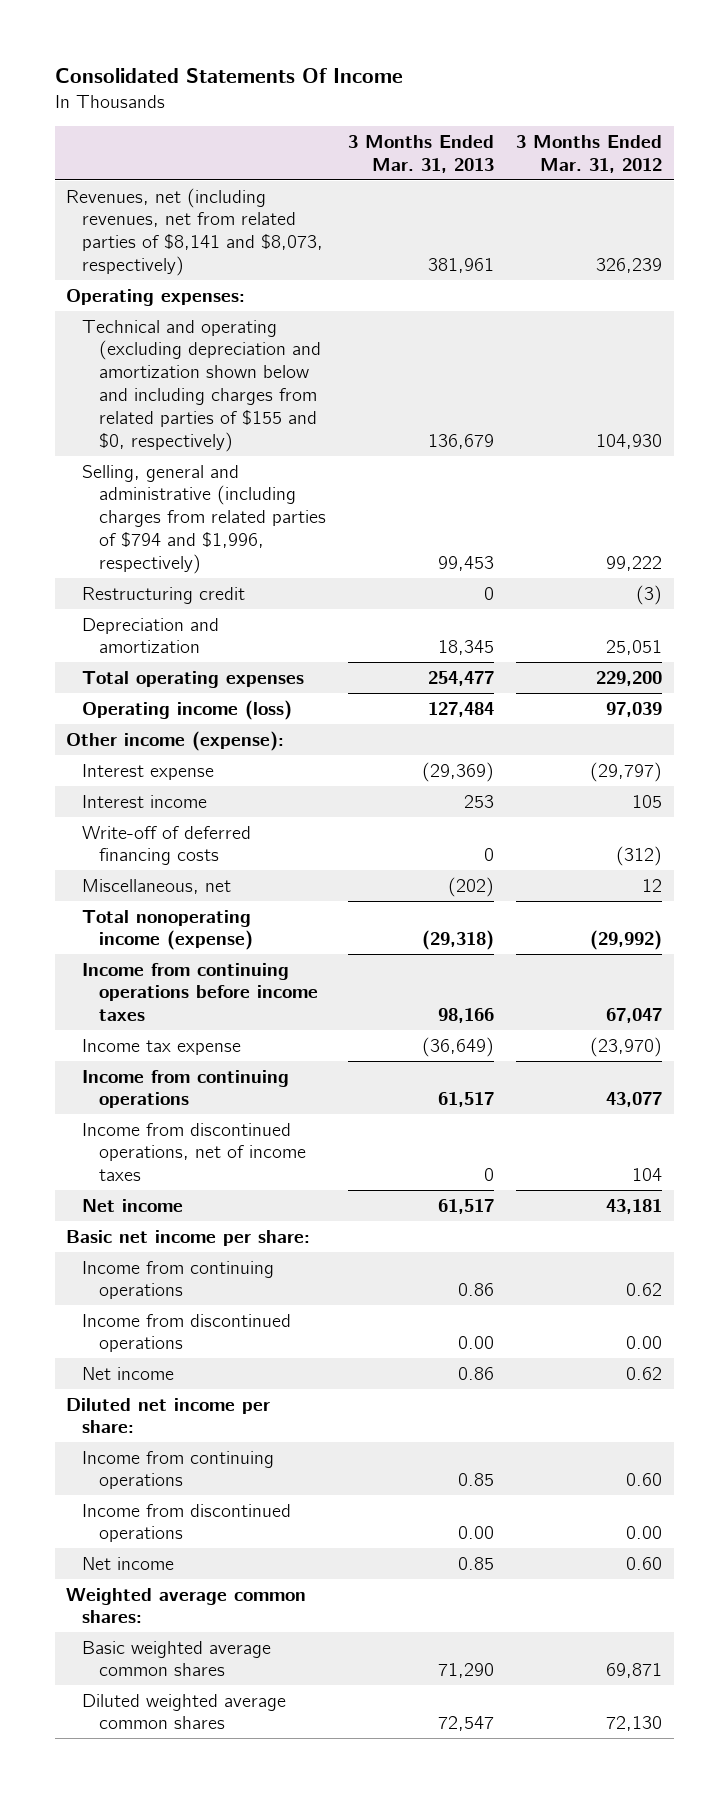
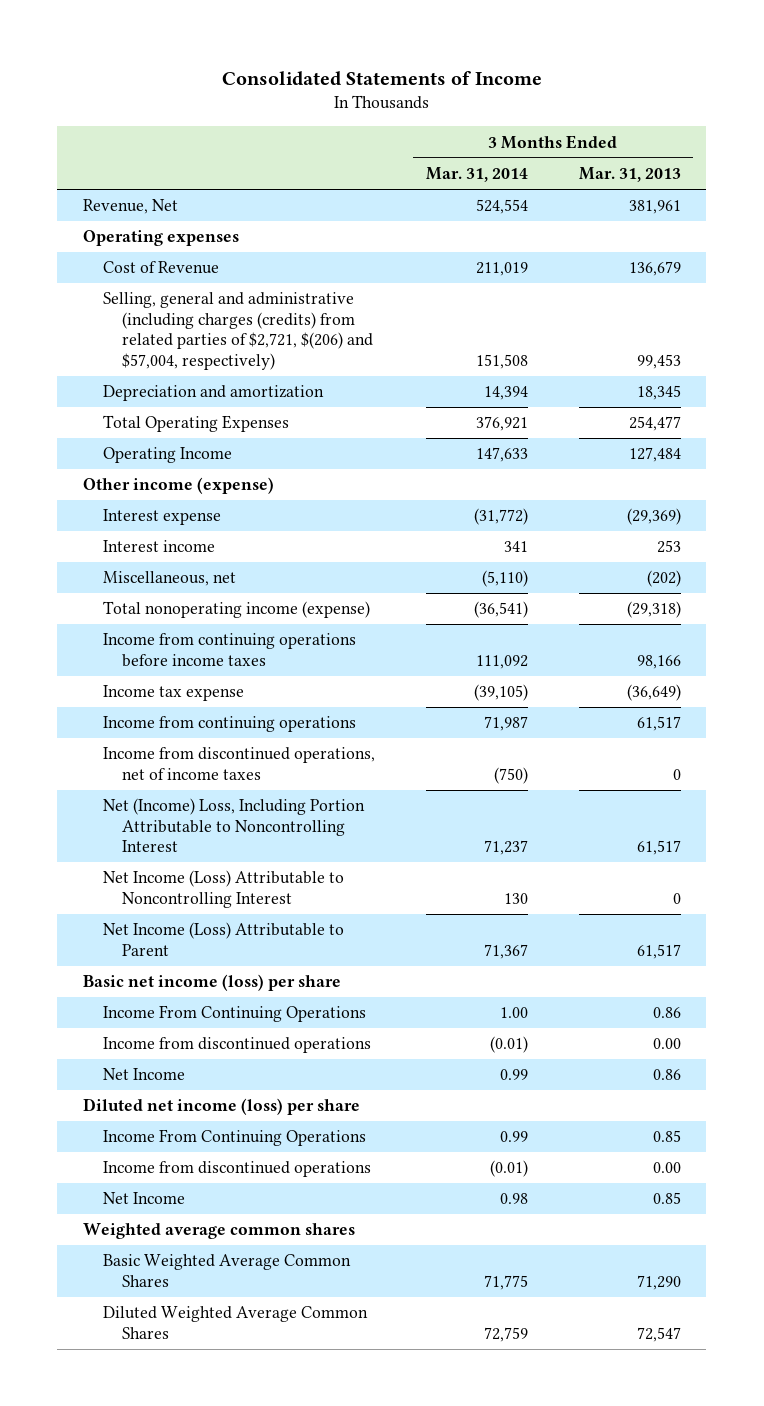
- Consolidated Statements Of Income
+ Consolidated Statements of Income
- | 3 Months Ended Mar. 31, 2013 | 3 Months Ended Mar. 31, 2012
+ | 3 Months Ended Mar. 31, 2014 | 3 Months Ended Mar. 31, 2013
- Revenues, net (including revenues, net from related parties of $8,141 and $8,073, respectively) | 381,961 | 326,239
- Operating expenses:
- Technical and operating (excluding depreciation and amortization shown below and including charges from related parties of $155 and $0, respectively) | 136,679 | 104,930
- Selling, general and administrative (including charges from related parties of $794 and $1,996, respectively) | 99,453 | 99,222
- Restructuring credit | 0 | (3)
+ Revenue, Net | 524,554 | 381,961
+ Operating expenses
+ Cost of Revenue | 211,019 | 136,679
+ Selling, general and administrative (including charges (credits) from related parties of $2,721, $(206) and $57,004, respectively) | 151,508 | 99,453
- Total operating expenses | 254,477 | 229,200
- Operating income (loss) | 127,484 | 97,039
- Other income (expense):
+ Total Operating Expenses | 376,921 | 254,477
+ Operating Income | 147,633 | 127,484
+ Other income (expense)
- Write-off of deferred financing costs | 0 | (312)
- Net income | 61,517 | 43,181
- Basic net income per share:
- Income from continuing operations | 0.86 | 0.62
+ Net (Income) Loss, Including Portion Attributable to Noncontrolling Interest | 71,237 | 61,517
+ Net Income (Loss) Attributable to Noncontrolling Interest | 130 | 0
+ Net Income (Loss) Attributable to Parent | 71,367 | 61,517
+ Basic net income (loss) per share
+ Income From Continuing Operations | 1.00 | 0.86
- Net income | 0.86 | 0.62
- Diluted net income per share:
- Income from continuing operations | 0.85 | 0.60
+ Net Income | 0.99 | 0.86
+ Diluted net income (loss) per share
+ Income From Continuing Operations | 0.99 | 0.85
- Net income | 0.85 | 0.60
- Weighted average common shares:
- Basic weighted average common shares | 71,290 | 69,871
- Diluted weighted average common shares | 72,547 | 72,130
+ Net Income | 0.98 | 0.85
+ Weighted average common shares
+ Basic Weighted Average Common Shares | 71,775 | 71,290
+ Diluted Weighted Average Common Shares | 72,759 | 72,547

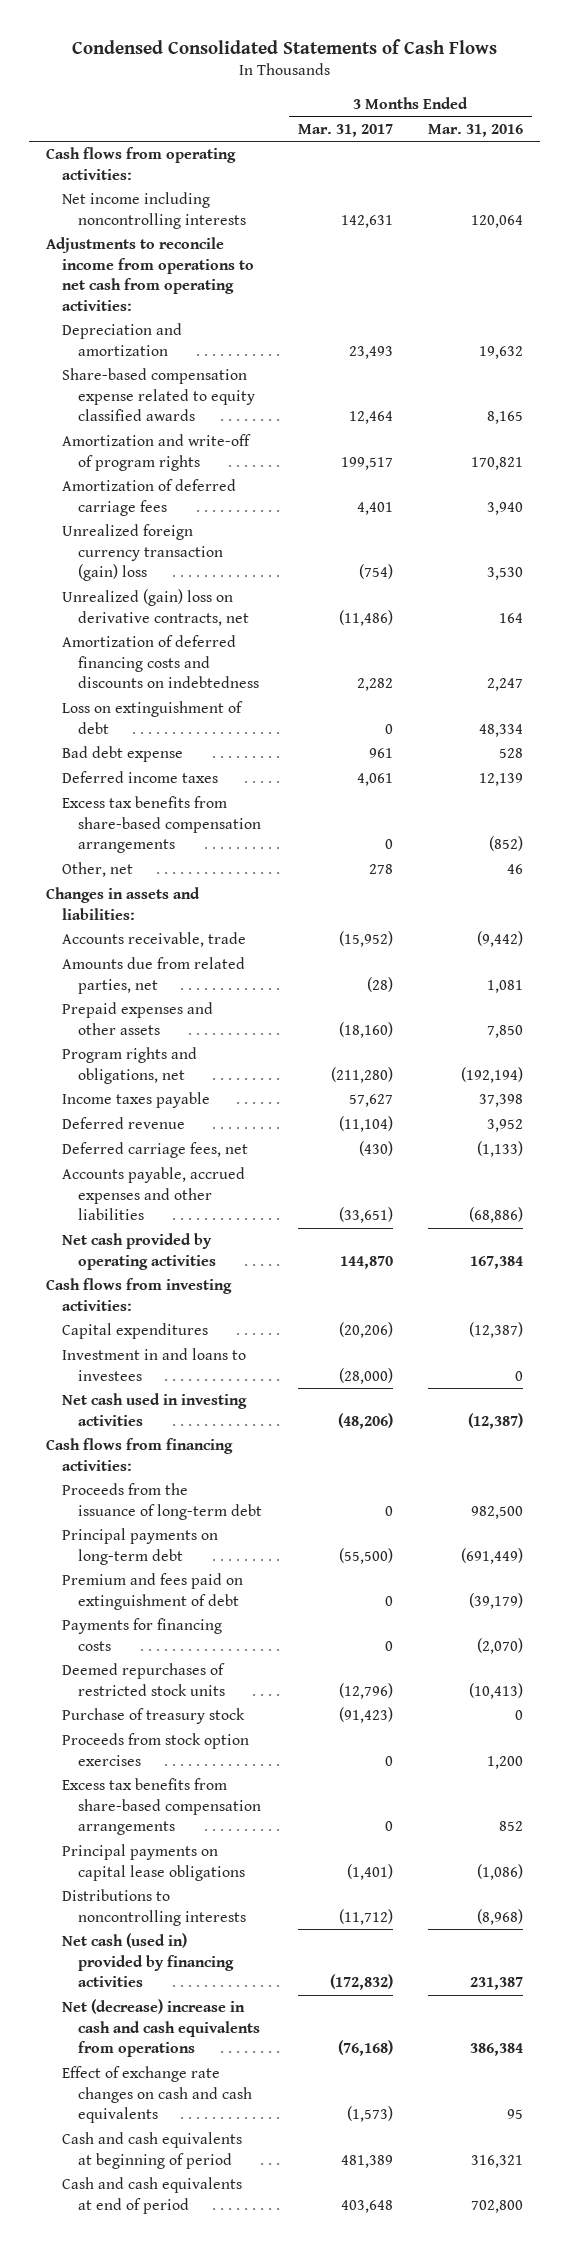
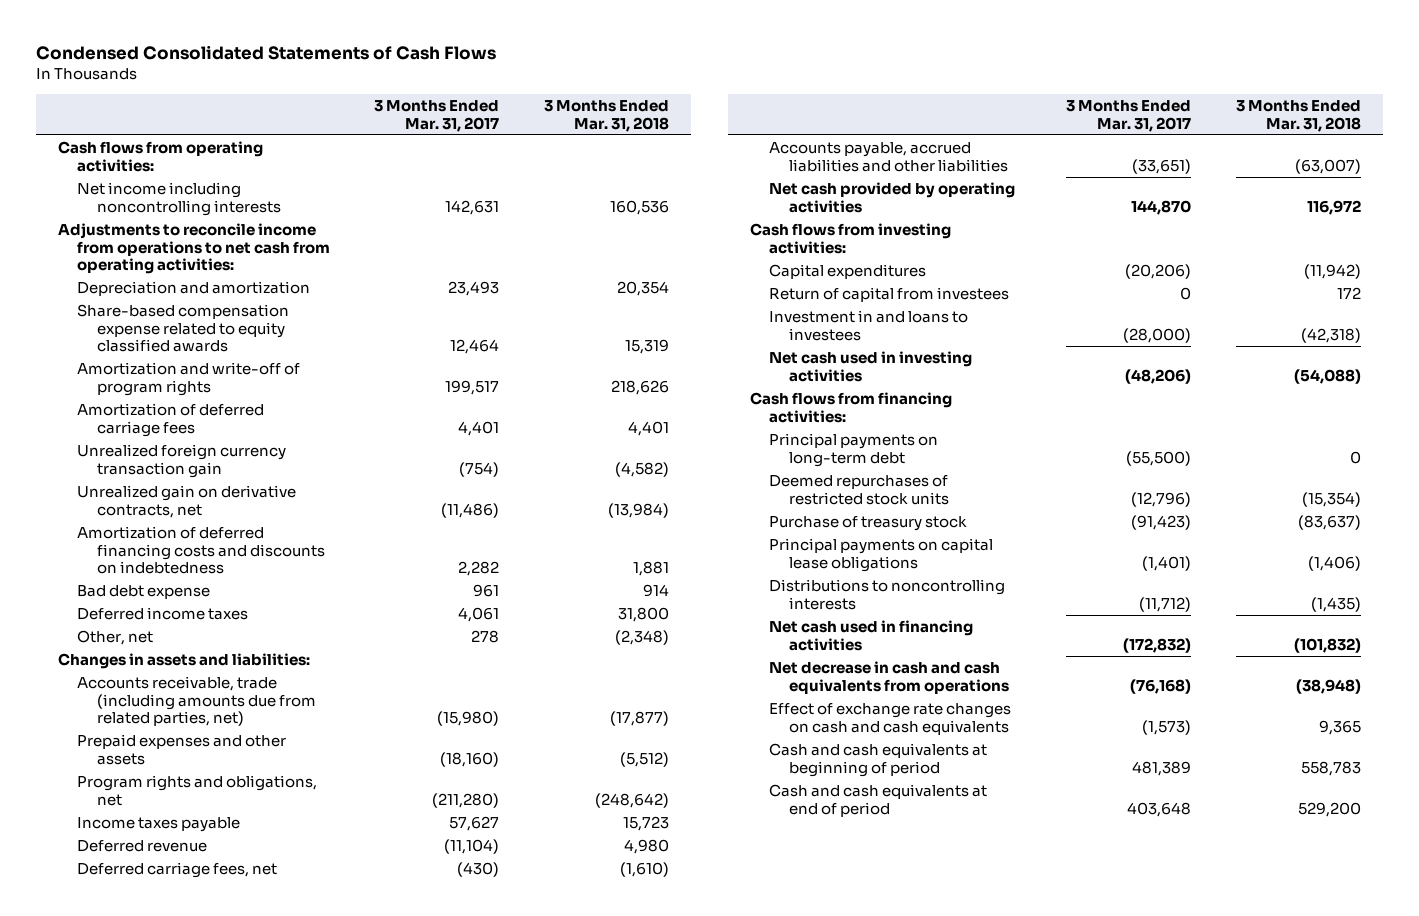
- | 3 Months Ended Mar. 31, 2017 | 3 Months Ended Mar. 31, 2016
+ | 3 Months Ended Mar. 31, 2017 | 3 Months Ended Mar. 31, 2018
- Unrealized foreign currency transaction (gain) loss | (754) | 3,530
- Unrealized (gain) loss on derivative contracts, net | (11,486) | 164
+ Unrealized foreign currency transaction gain | (754) | (4,582)
+ Unrealized gain on derivative contracts, net | (11,486) | (13,984)
- Loss on extinguishment of debt | 0 | 48,334
- Excess tax benefits from share-based compensation arrangements | 0 | (852)
- Accounts receivable, trade | (15,952) | (9,442)
- Amounts due from related parties, net | (28) | 1,081
+ Accounts receivable, trade (including amounts due from related parties, net) | (15,980) | (17,877)
- Accounts payable, accrued expenses and other liabilities | (33,651) | (68,886)
+ Accounts payable, accrued liabilities and other liabilities | (33,651) | (63,007)
+ Return of capital from investees | 0 | 172
- Proceeds from the issuance of long-term debt | 0 | 982,500
- Premium and fees paid on extinguishment of debt | 0 | (39,179)
- Payments for financing costs | 0 | (2,070)
- Proceeds from stock option exercises | 0 | 1,200
- Excess tax benefits from share-based compensation arrangements | 0 | 852
- Net cash (used in) provided by financing activities | (172,832) | 231,387
- Net (decrease) increase in cash and cash equivalents from operations | (76,168) | 386,384
+ Net cash used in financing activities | (172,832) | (101,832)
+ Net decrease in cash and cash equivalents from operations | (76,168) | (38,948)

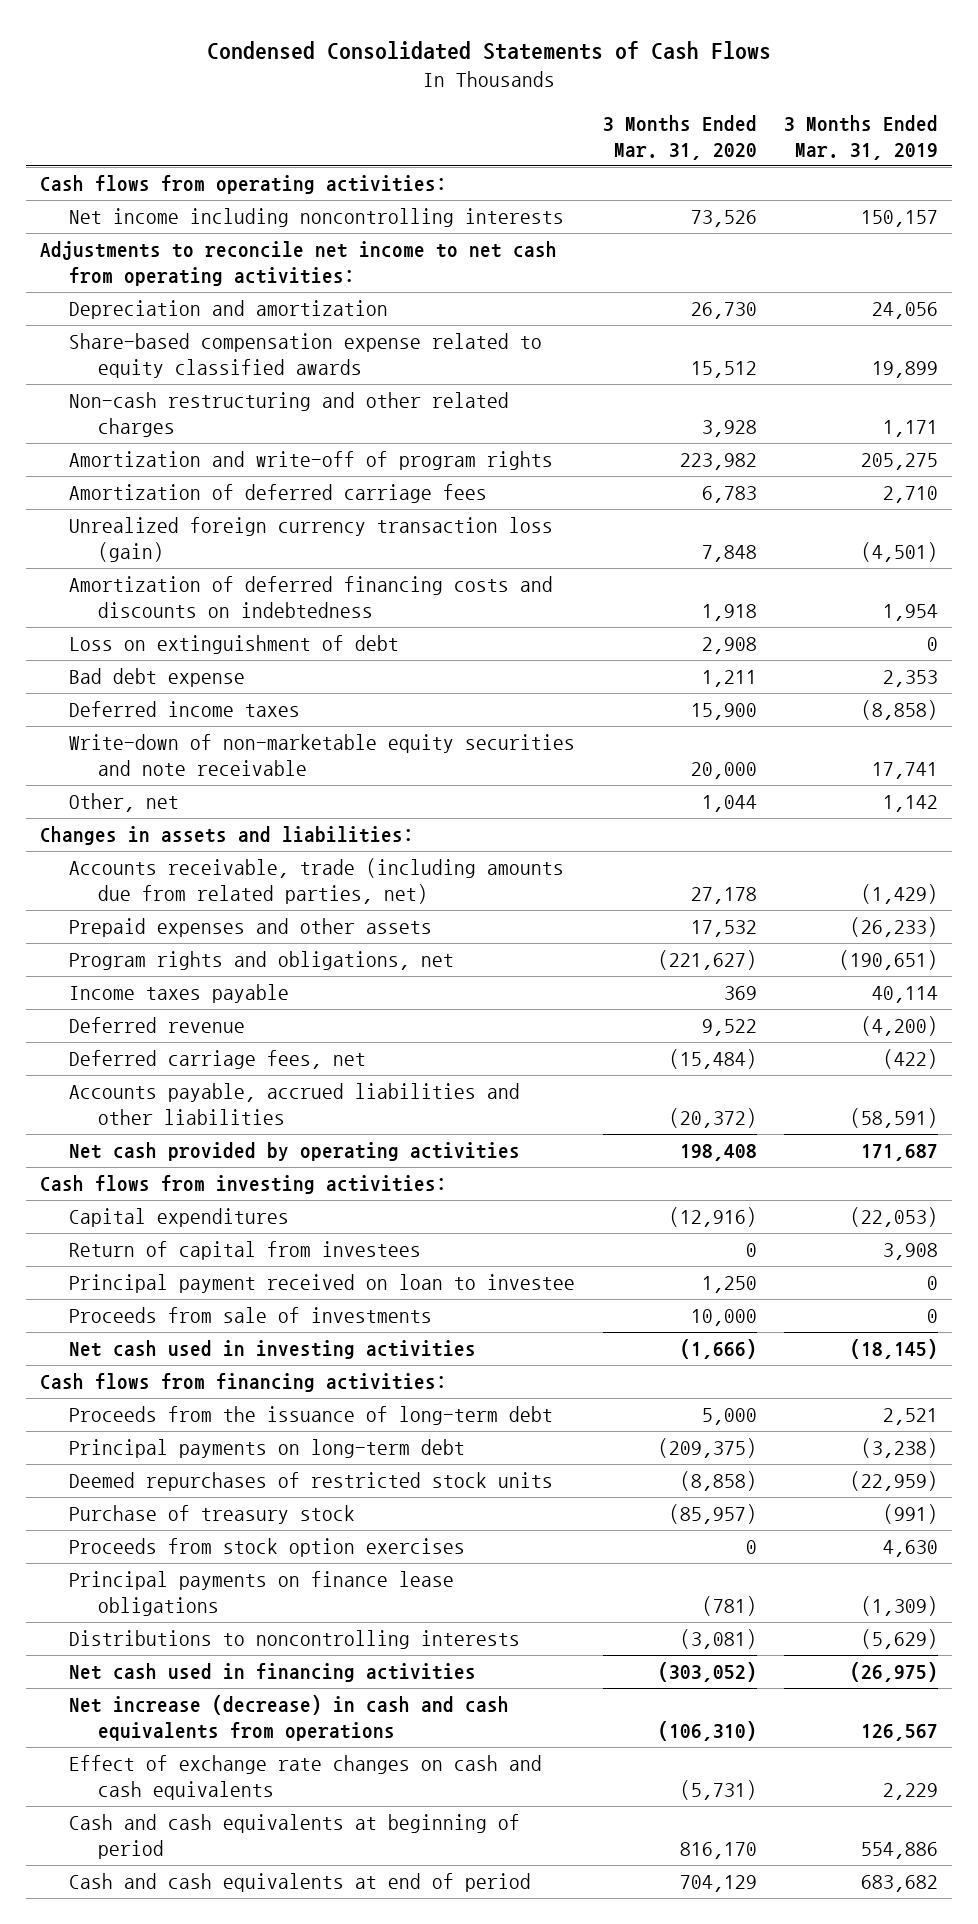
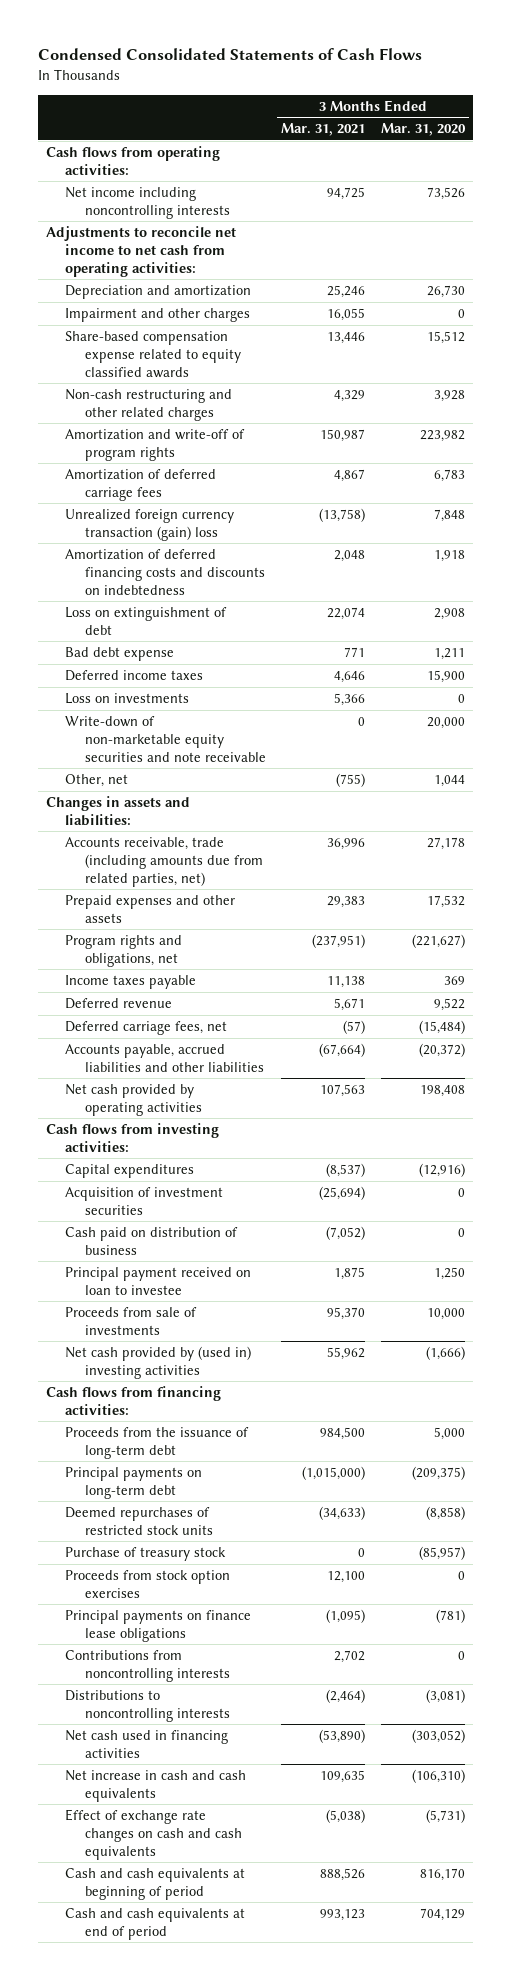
- | 3 Months Ended Mar. 31, 2020 | 3 Months Ended Mar. 31, 2019
+ | 3 Months Ended Mar. 31, 2021 | 3 Months Ended Mar. 31, 2020
+ Impairment and other charges | 16,055 | 0
- Unrealized foreign currency transaction loss (gain) | 7,848 | (4,501)
+ Unrealized foreign currency transaction (gain) loss | (13,758) | 7,848
+ Loss on investments | 5,366 | 0
- Return of capital from investees | 0 | 3,908
+ Acquisition of investment securities | (25,694) | 0
+ Cash paid on distribution of business | (7,052) | 0
- Net cash used in investing activities | (1,666) | (18,145)
+ Net cash provided by (used in) investing activities | 55,962 | (1,666)
+ Contributions from noncontrolling interests | 2,702 | 0
- Net increase (decrease) in cash and cash equivalents from operations | (106,310) | 126,567
+ Net increase in cash and cash equivalents | 109,635 | (106,310)

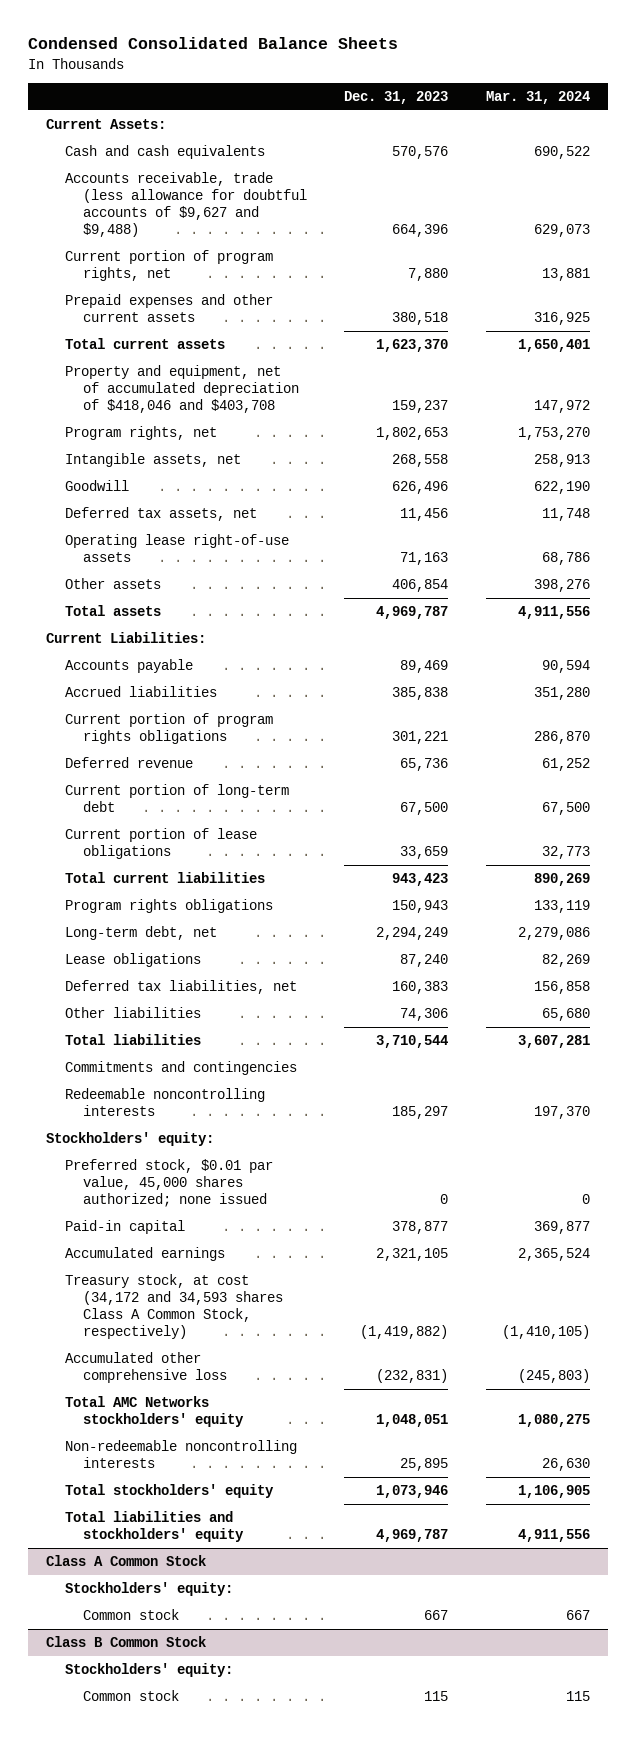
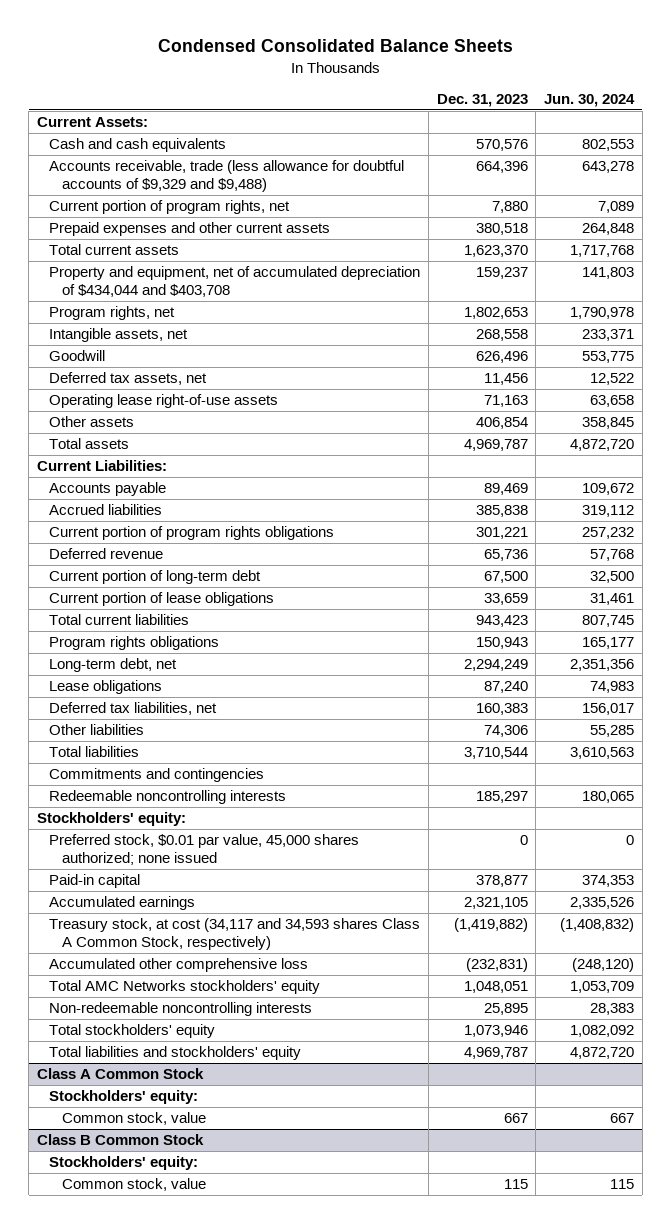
- | Dec. 31, 2023 | Mar. 31, 2024
+ | Dec. 31, 2023 | Jun. 30, 2024
- Accounts receivable, trade (less allowance for doubtful accounts of $9,627 and $9,488) | 664,396 | 629,073
+ Accounts receivable, trade (less allowance for doubtful accounts of $9,329 and $9,488) | 664,396 | 643,278
- Property and equipment, net of accumulated depreciation of $418,046 and $403,708 | 159,237 | 147,972
+ Property and equipment, net of accumulated depreciation of $434,044 and $403,708 | 159,237 | 141,803
- Treasury stock, at cost (34,172 and 34,593 shares Class A Common Stock, respectively) | (1,419,882) | (1,410,105)
+ Treasury stock, at cost (34,117 and 34,593 shares Class A Common Stock, respectively) | (1,419,882) | (1,408,832)
@ Class A Common Stock
- Common stock | 667 | 667
+ Common stock, value | 667 | 667
@ Class B Common Stock
- Common stock | 115 | 115
+ Common stock, value | 115 | 115

